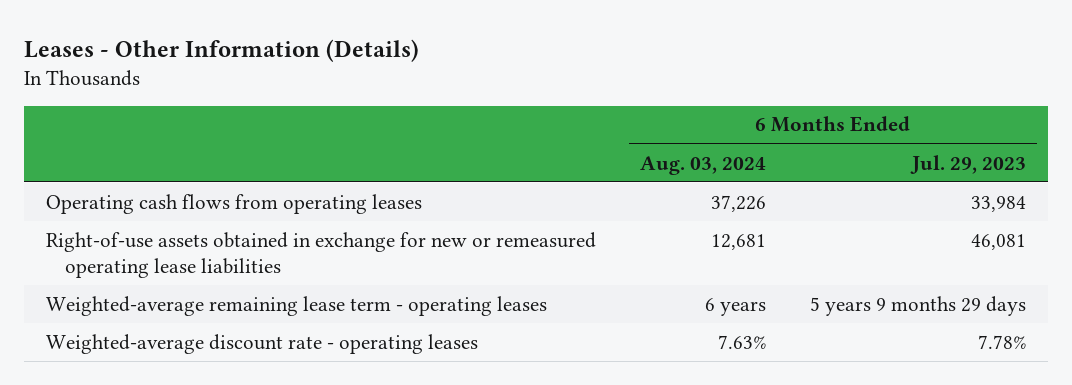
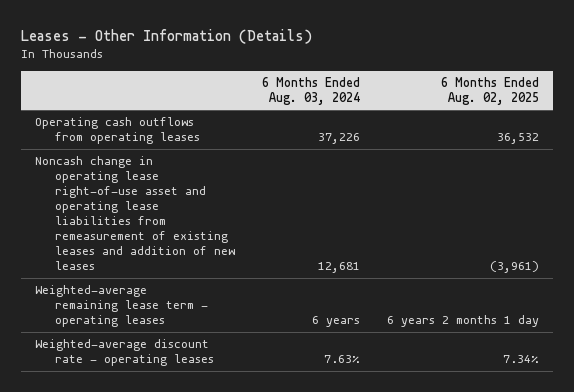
- | 6 Months Ended Aug. 03, 2024 | 6 Months Ended Jul. 29, 2023
+ | 6 Months Ended Aug. 03, 2024 | 6 Months Ended Aug. 02, 2025
- Operating cash flows from operating leases | 37,226 | 33,984
- Right-of-use assets obtained in exchange for new or remeasured operating lease liabilities | 12,681 | 46,081
+ Operating cash outflows from operating leases | 37,226 | 36,532
+ Noncash change in operating lease right-of-use asset and operating lease liabilities from remeasurement of existing leases and addition of new leases | 12,681 | (3,961)

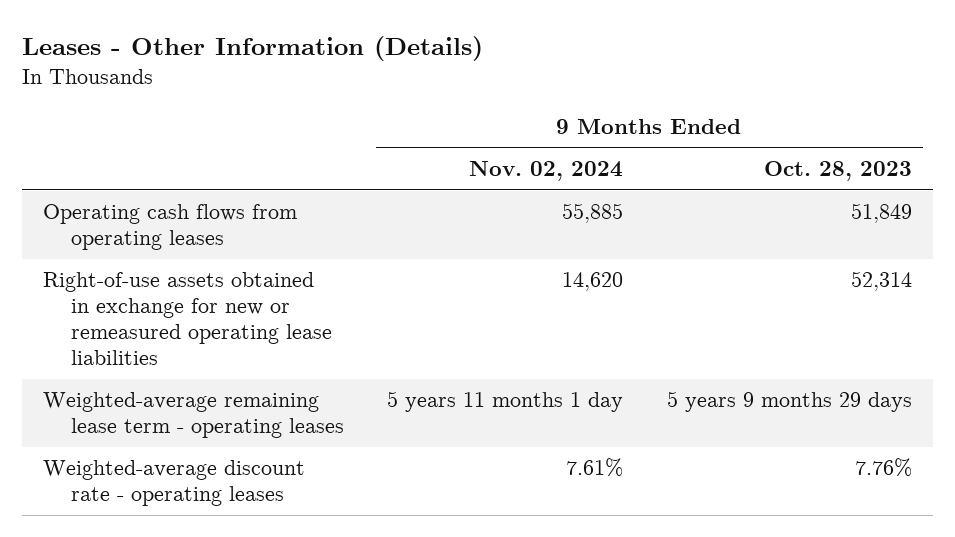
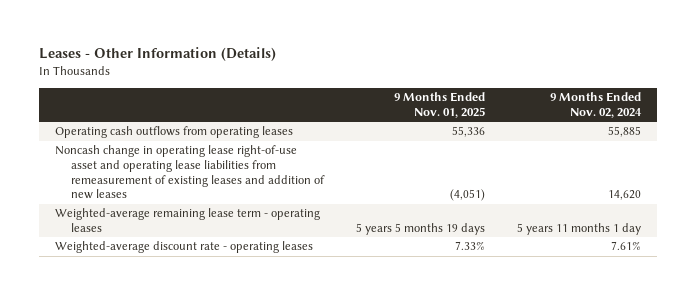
- | 9 Months Ended Nov. 02, 2024 | 9 Months Ended Oct. 28, 2023
+ | 9 Months Ended Nov. 01, 2025 | 9 Months Ended Nov. 02, 2024
- Operating cash flows from operating leases | 55,885 | 51,849
- Right-of-use assets obtained in exchange for new or remeasured operating lease liabilities | 14,620 | 52,314
+ Operating cash outflows from operating leases | 55,336 | 55,885
+ Noncash change in operating lease right-of-use asset and operating lease liabilities from remeasurement of existing leases and addition of new leases | (4,051) | 14,620

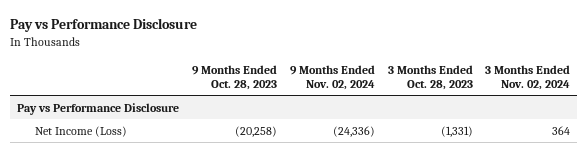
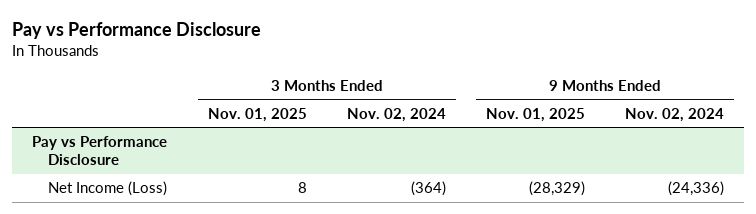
- | 9 Months Ended Oct. 28, 2023 | 9 Months Ended Nov. 02, 2024 | 3 Months Ended Oct. 28, 2023 | 3 Months Ended Nov. 02, 2024
+ | 3 Months Ended Nov. 01, 2025 | 3 Months Ended Nov. 02, 2024 | 9 Months Ended Nov. 01, 2025 | 9 Months Ended Nov. 02, 2024
- Net Income (Loss) | (20,258) | (24,336) | (1,331) | 364
+ Net Income (Loss) | 8 | (364) | (28,329) | (24,336)

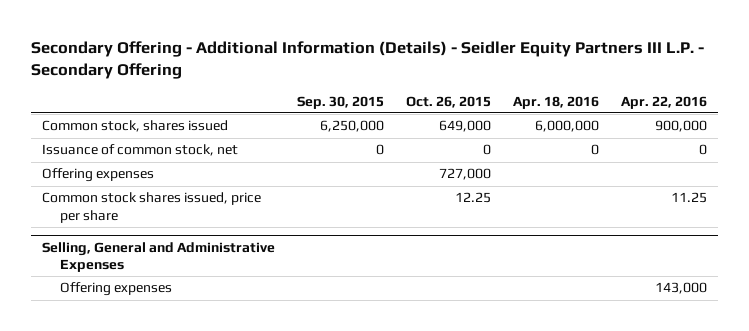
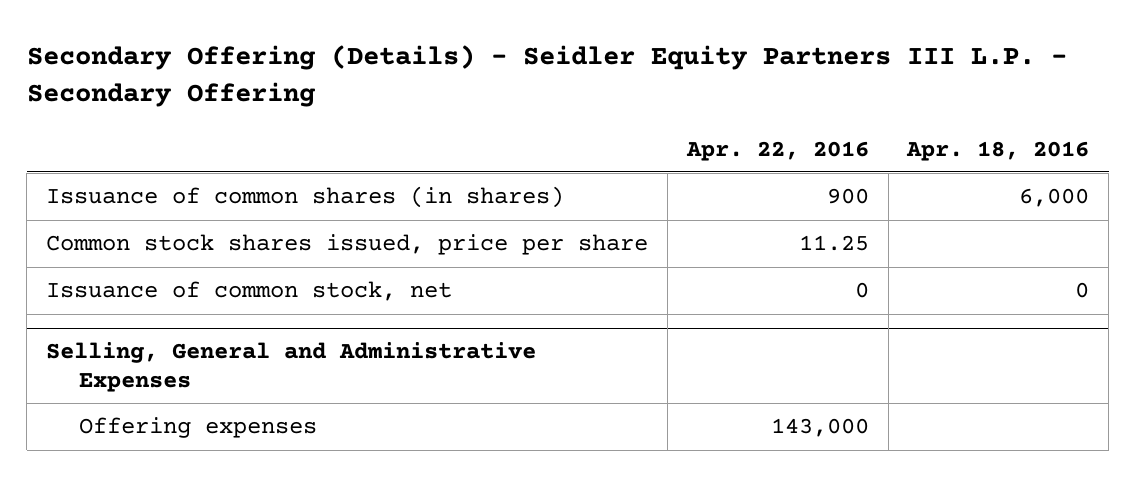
- Secondary Offering - Additional Information (Details) - Seidler Equity Partners III L.P. - Secondary Offering
+ Secondary Offering (Details) - Seidler Equity Partners III L.P. - Secondary Offering
- | Sep. 30, 2015 | Oct. 26, 2015 | Apr. 18, 2016 | Apr. 22, 2016
+ | Apr. 22, 2016 | Apr. 18, 2016
- Common stock, shares issued | 6,250,000 | 649,000 | 6,000,000 | 900,000
- Offering expenses | | 727,000 | |
+ Issuance of common shares (in shares) | 900 | 6,000
moved down: Issuance of common stock, net | 0 | 0

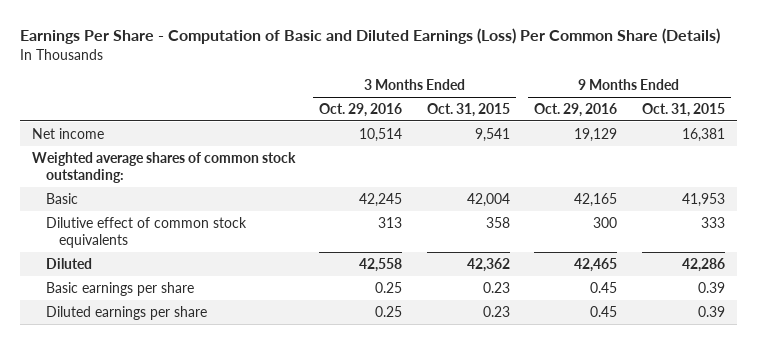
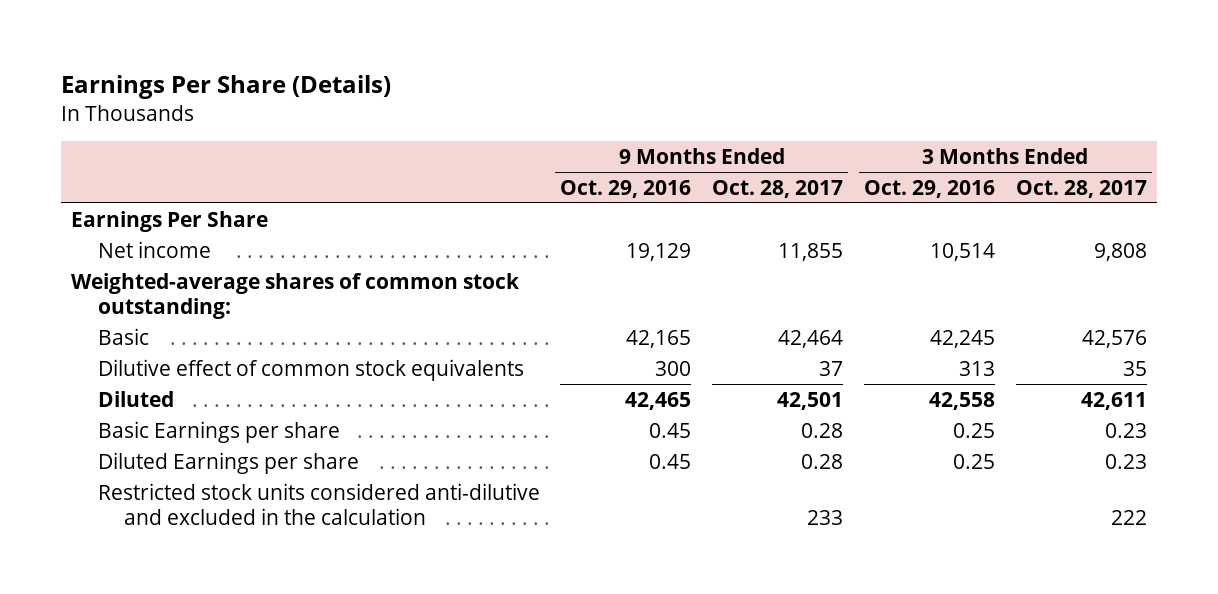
- Earnings Per Share - Computation of Basic and Diluted Earnings (Loss) Per Common Share (Details)
+ Earnings Per Share (Details)
- | 3 Months Ended Oct. 29, 2016 | 3 Months Ended Oct. 31, 2015 | 9 Months Ended Oct. 29, 2016 | 9 Months Ended Oct. 31, 2015
+ | 9 Months Ended Oct. 29, 2016 | 9 Months Ended Oct. 28, 2017 | 3 Months Ended Oct. 29, 2016 | 3 Months Ended Oct. 28, 2017
+ Earnings Per Share
- Weighted average shares of common stock outstanding:
+ Weighted-average shares of common stock outstanding:
- Basic earnings per share | 0.25 | 0.23 | 0.45 | 0.39
- Diluted earnings per share | 0.25 | 0.23 | 0.45 | 0.39
+ Basic Earnings per share | 0.45 | 0.28 | 0.25 | 0.23
+ Diluted Earnings per share | 0.45 | 0.28 | 0.25 | 0.23
+ Restricted stock units considered anti-dilutive and excluded in the calculation | | 233 | | 222

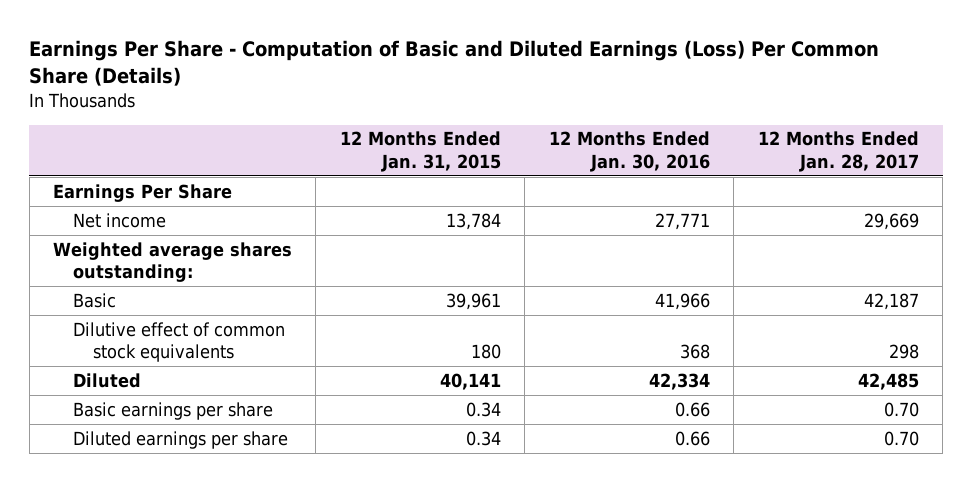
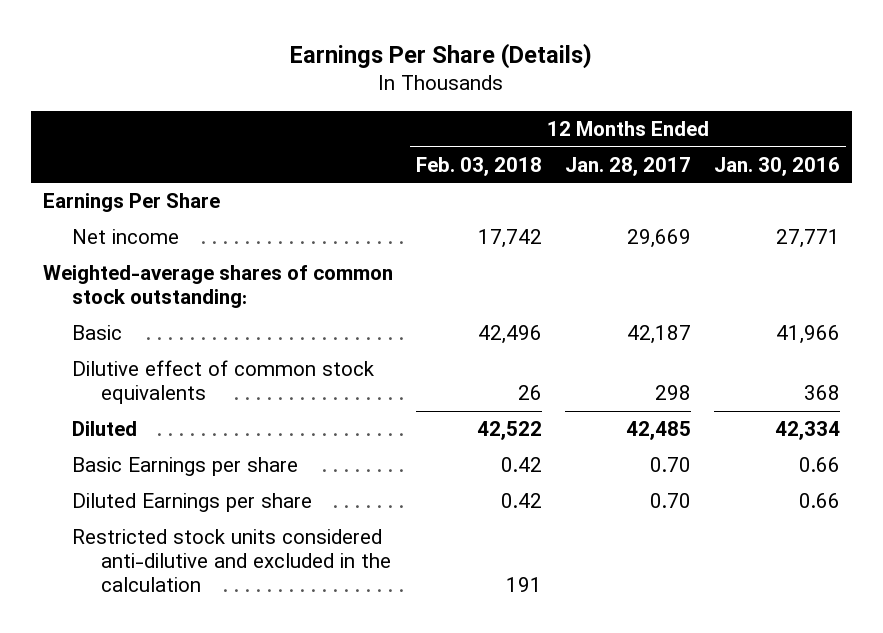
- Earnings Per Share - Computation of Basic and Diluted Earnings (Loss) Per Common Share (Details)
+ Earnings Per Share (Details)
- | 12 Months Ended Jan. 31, 2015 | 12 Months Ended Jan. 30, 2016 | 12 Months Ended Jan. 28, 2017
+ | 12 Months Ended Feb. 03, 2018 | 12 Months Ended Jan. 28, 2017 | 12 Months Ended Jan. 30, 2016
- Weighted average shares outstanding:
+ Weighted-average shares of common stock outstanding:
- Basic earnings per share | 0.34 | 0.66 | 0.70
- Diluted earnings per share | 0.34 | 0.66 | 0.70
+ Basic Earnings per share | 0.42 | 0.70 | 0.66
+ Diluted Earnings per share | 0.42 | 0.70 | 0.66
+ Restricted stock units considered anti-dilutive and excluded in the calculation | 191 | |

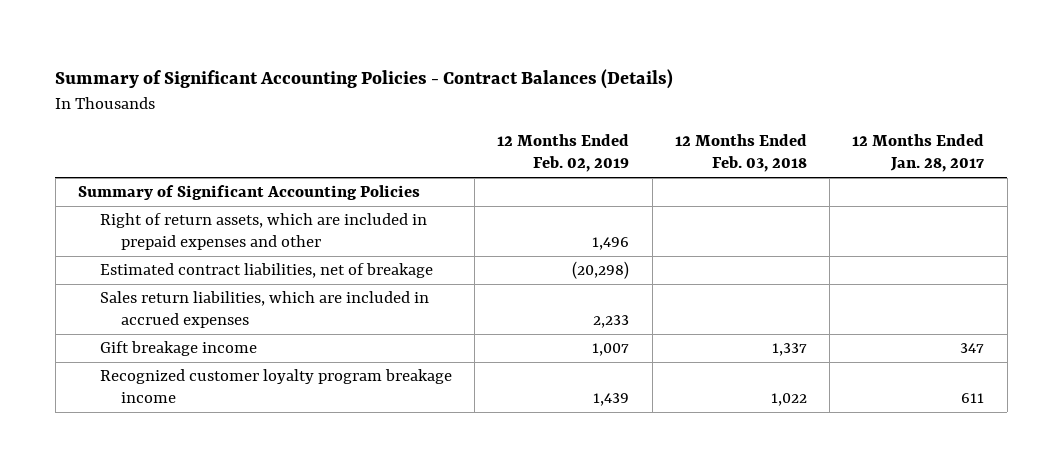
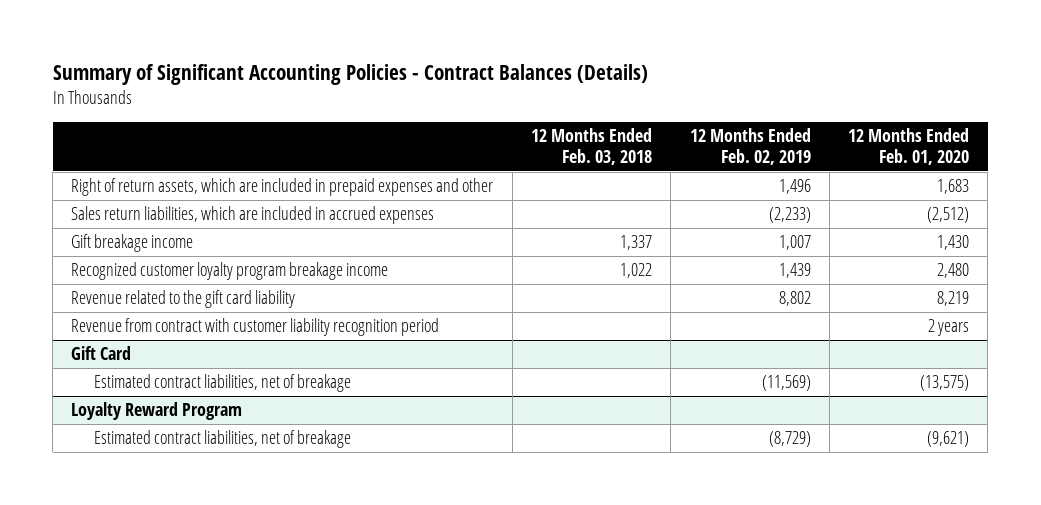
- | 12 Months Ended Feb. 02, 2019 | 12 Months Ended Feb. 03, 2018 | 12 Months Ended Jan. 28, 2017
+ | 12 Months Ended Feb. 03, 2018 | 12 Months Ended Feb. 02, 2019 | 12 Months Ended Feb. 01, 2020
- Summary of Significant Accounting Policies
- Estimated contract liabilities, net of breakage | (20,298) | |
- Sales return liabilities, which are included in accrued expenses | 2,233 | |
+ Sales return liabilities, which are included in accrued expenses | | (2,233) | (2,512)
+ Revenue related to the gift card liability | | 8,802 | 8,219
+ Revenue from contract with customer liability recognition period | | | 2 years
+ Gift Card
+ Estimated contract liabilities, net of breakage | | (11,569) | (13,575)
+ Loyalty Reward Program
+ Estimated contract liabilities, net of breakage | | (8,729) | (9,621)

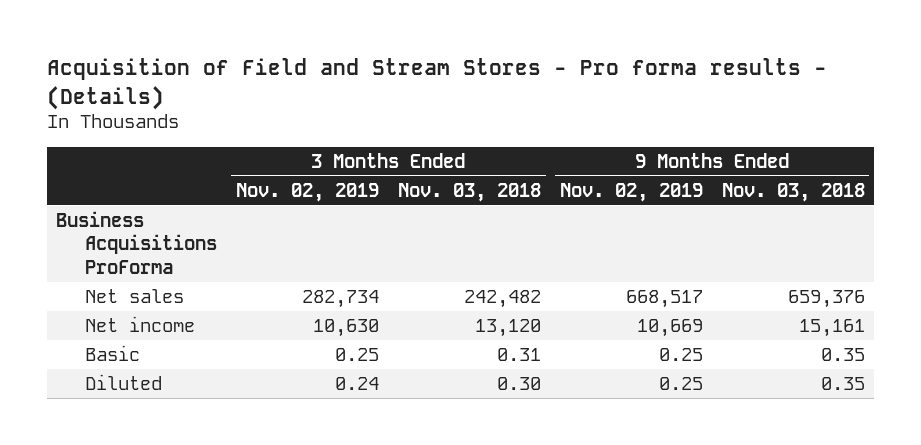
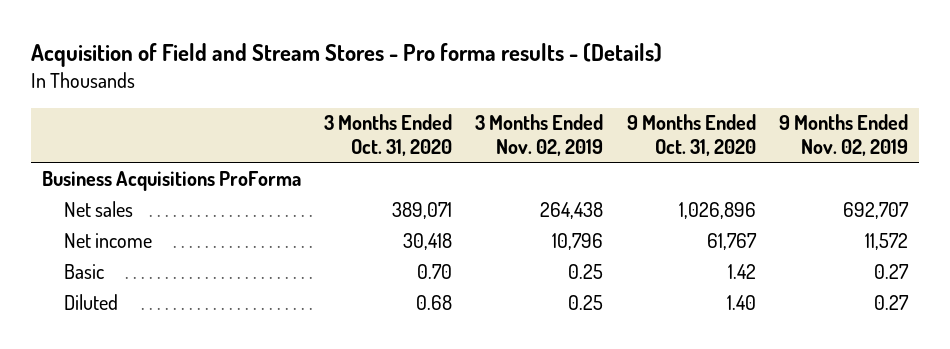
- | 3 Months Ended Nov. 02, 2019 | 3 Months Ended Nov. 03, 2018 | 9 Months Ended Nov. 02, 2019 | 9 Months Ended Nov. 03, 2018
+ | 3 Months Ended Oct. 31, 2020 | 3 Months Ended Nov. 02, 2019 | 9 Months Ended Oct. 31, 2020 | 9 Months Ended Nov. 02, 2019
- Net sales | 282,734 | 242,482 | 668,517 | 659,376
- Net income | 10,630 | 13,120 | 10,669 | 15,161
- Basic | 0.25 | 0.31 | 0.25 | 0.35
- Diluted | 0.24 | 0.30 | 0.25 | 0.35
+ Net sales | 389,071 | 264,438 | 1,026,896 | 692,707
+ Net income | 30,418 | 10,796 | 61,767 | 11,572
+ Basic | 0.70 | 0.25 | 1.42 | 0.27
+ Diluted | 0.68 | 0.25 | 1.40 | 0.27

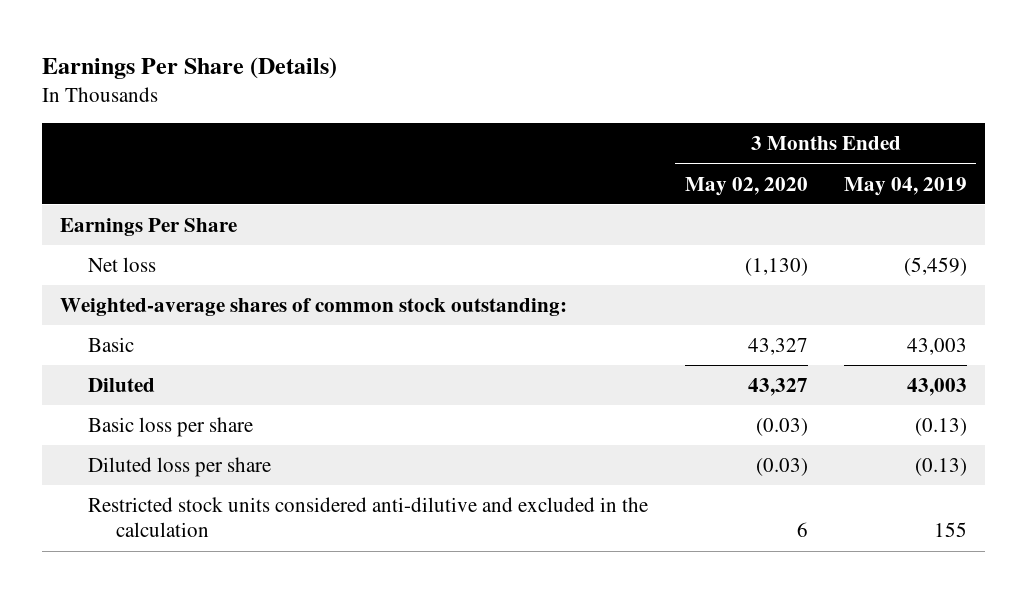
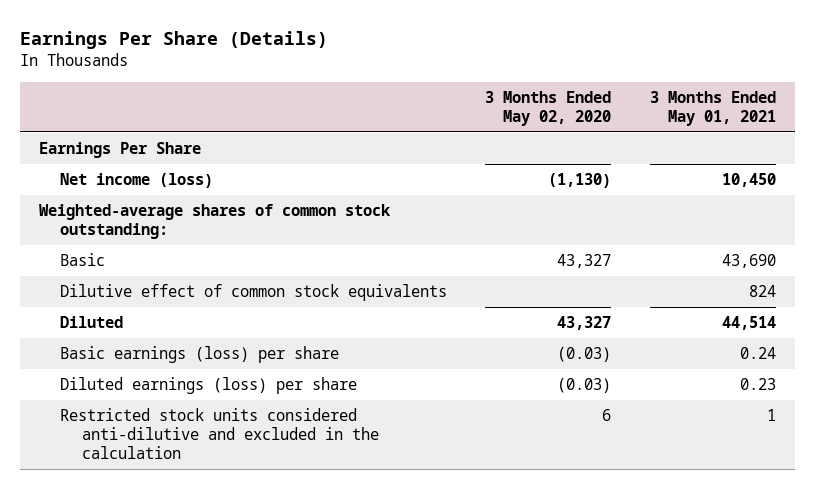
- | 3 Months Ended May 02, 2020 | 3 Months Ended May 04, 2019
+ | 3 Months Ended May 02, 2020 | 3 Months Ended May 01, 2021
- Net loss | (1,130) | (5,459)
+ Net income (loss) | (1,130) | 10,450
+ Dilutive effect of common stock equivalents | | 824
- Basic loss per share | (0.03) | (0.13)
- Diluted loss per share | (0.03) | (0.13)
+ Basic earnings (loss) per share | (0.03) | 0.24
+ Diluted earnings (loss) per share | (0.03) | 0.23

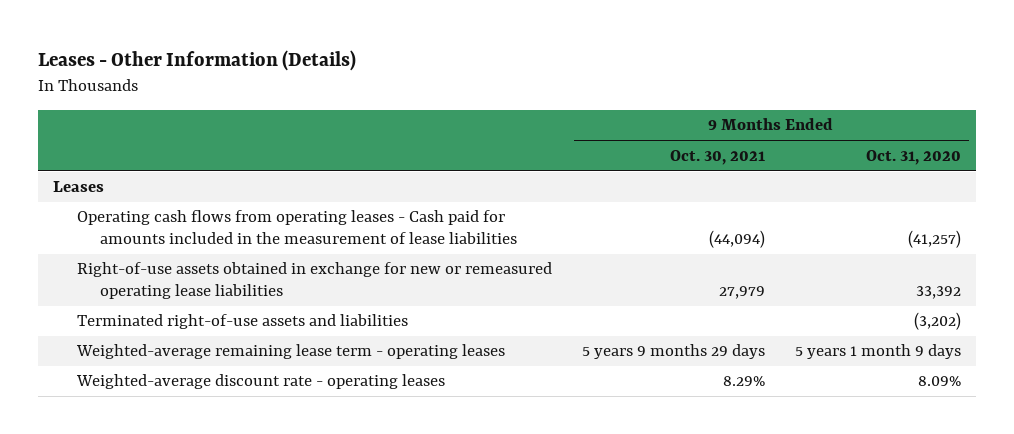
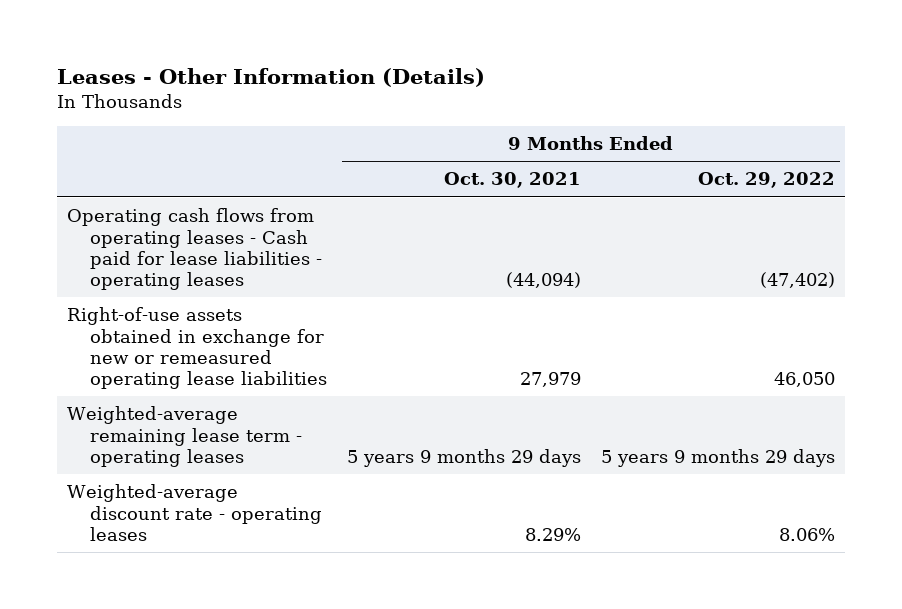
- | 9 Months Ended Oct. 30, 2021 | 9 Months Ended Oct. 31, 2020
+ | 9 Months Ended Oct. 30, 2021 | 9 Months Ended Oct. 29, 2022
- Leases
- Operating cash flows from operating leases - Cash paid for amounts included in the measurement of lease liabilities | (44,094) | (41,257)
+ Operating cash flows from operating leases - Cash paid for lease liabilities - operating leases | (44,094) | (47,402)
- Terminated right-of-use assets and liabilities | | (3,202)

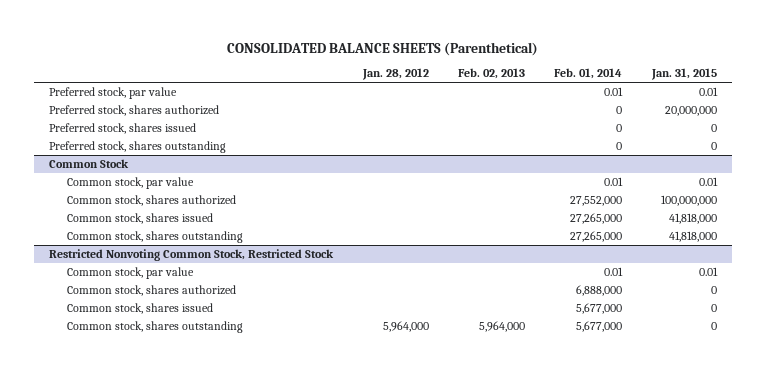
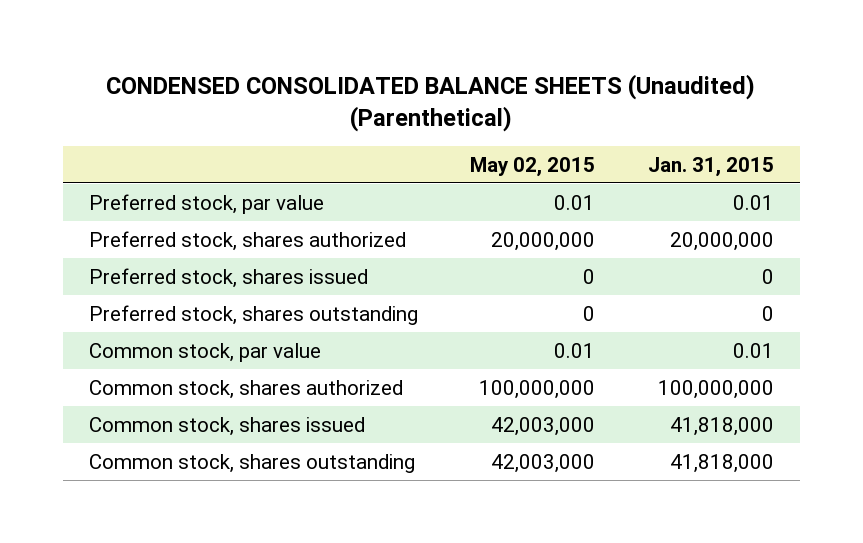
- CONSOLIDATED BALANCE SHEETS (Parenthetical)
+ CONDENSED CONSOLIDATED BALANCE SHEETS (Unaudited) (Parenthetical)
- | Jan. 28, 2012 | Feb. 02, 2013 | Feb. 01, 2014 | Jan. 31, 2015
+ | May 02, 2015 | Jan. 31, 2015
- Common Stock
- Restricted Nonvoting Common Stock, Restricted Stock
- Common stock, par value | | | 0.01 | 0.01
- Common stock, shares authorized | | | 6,888,000 | 0
- Common stock, shares issued | | | 5,677,000 | 0
- Common stock, shares outstanding | 5,964,000 | 5,964,000 | 5,677,000 | 0

